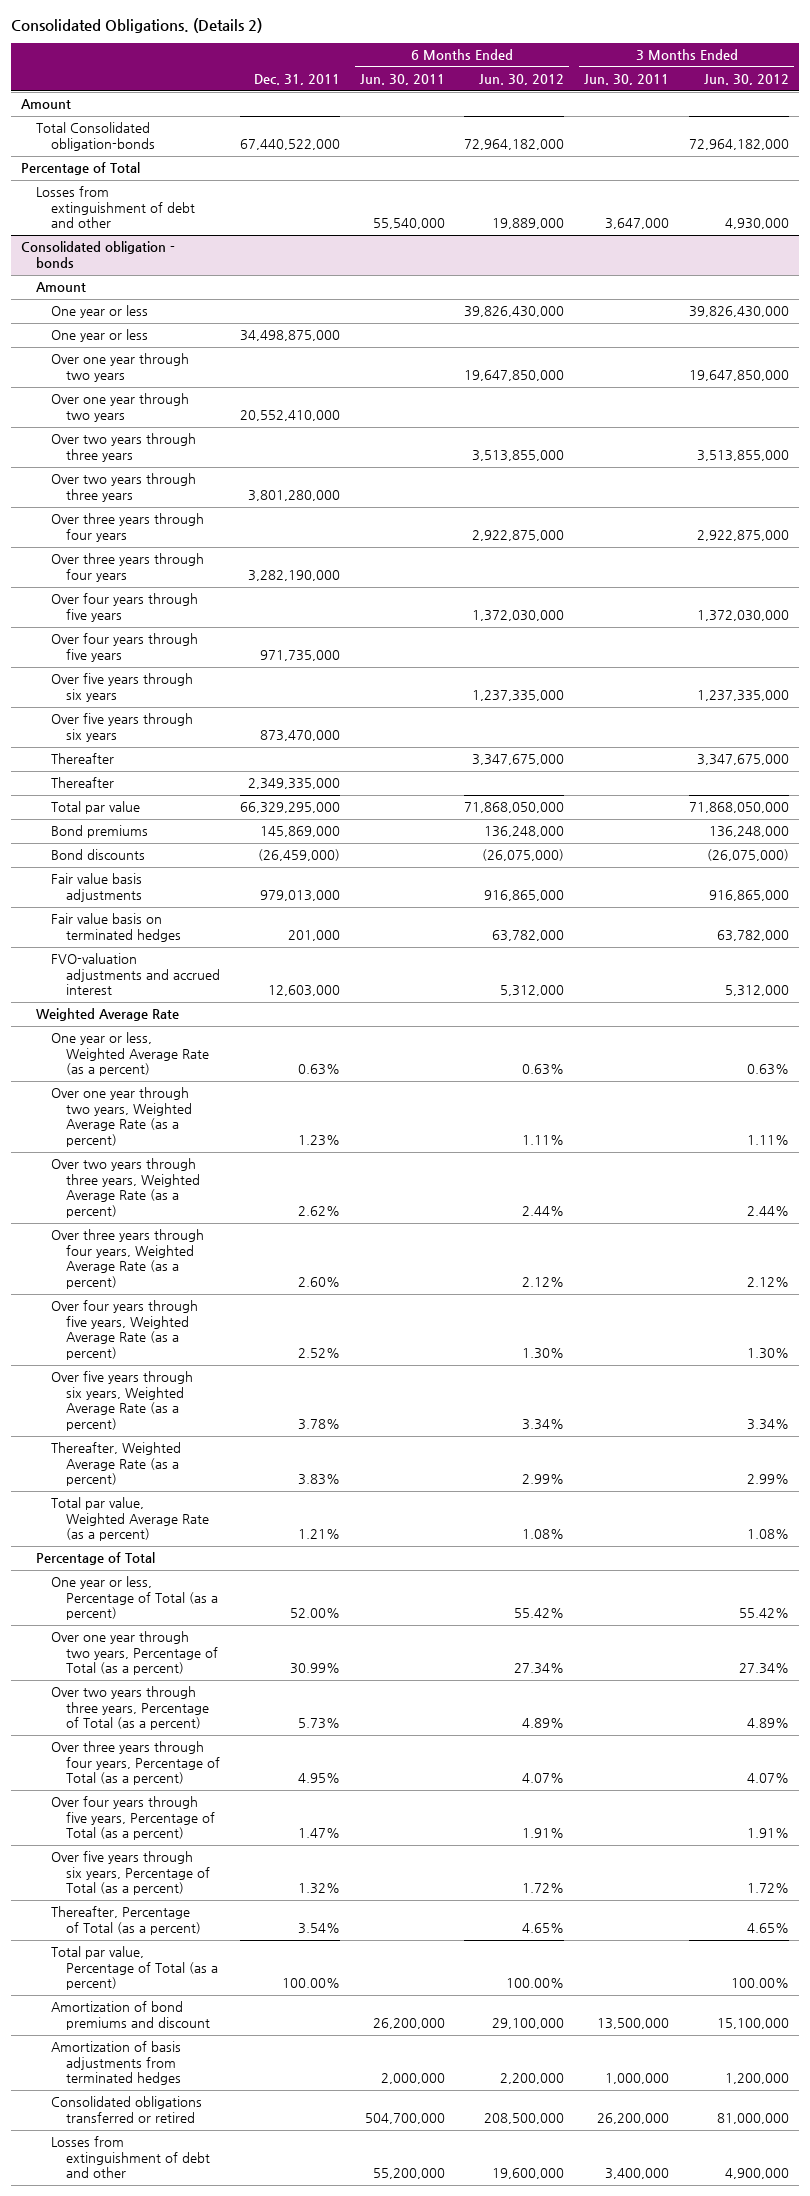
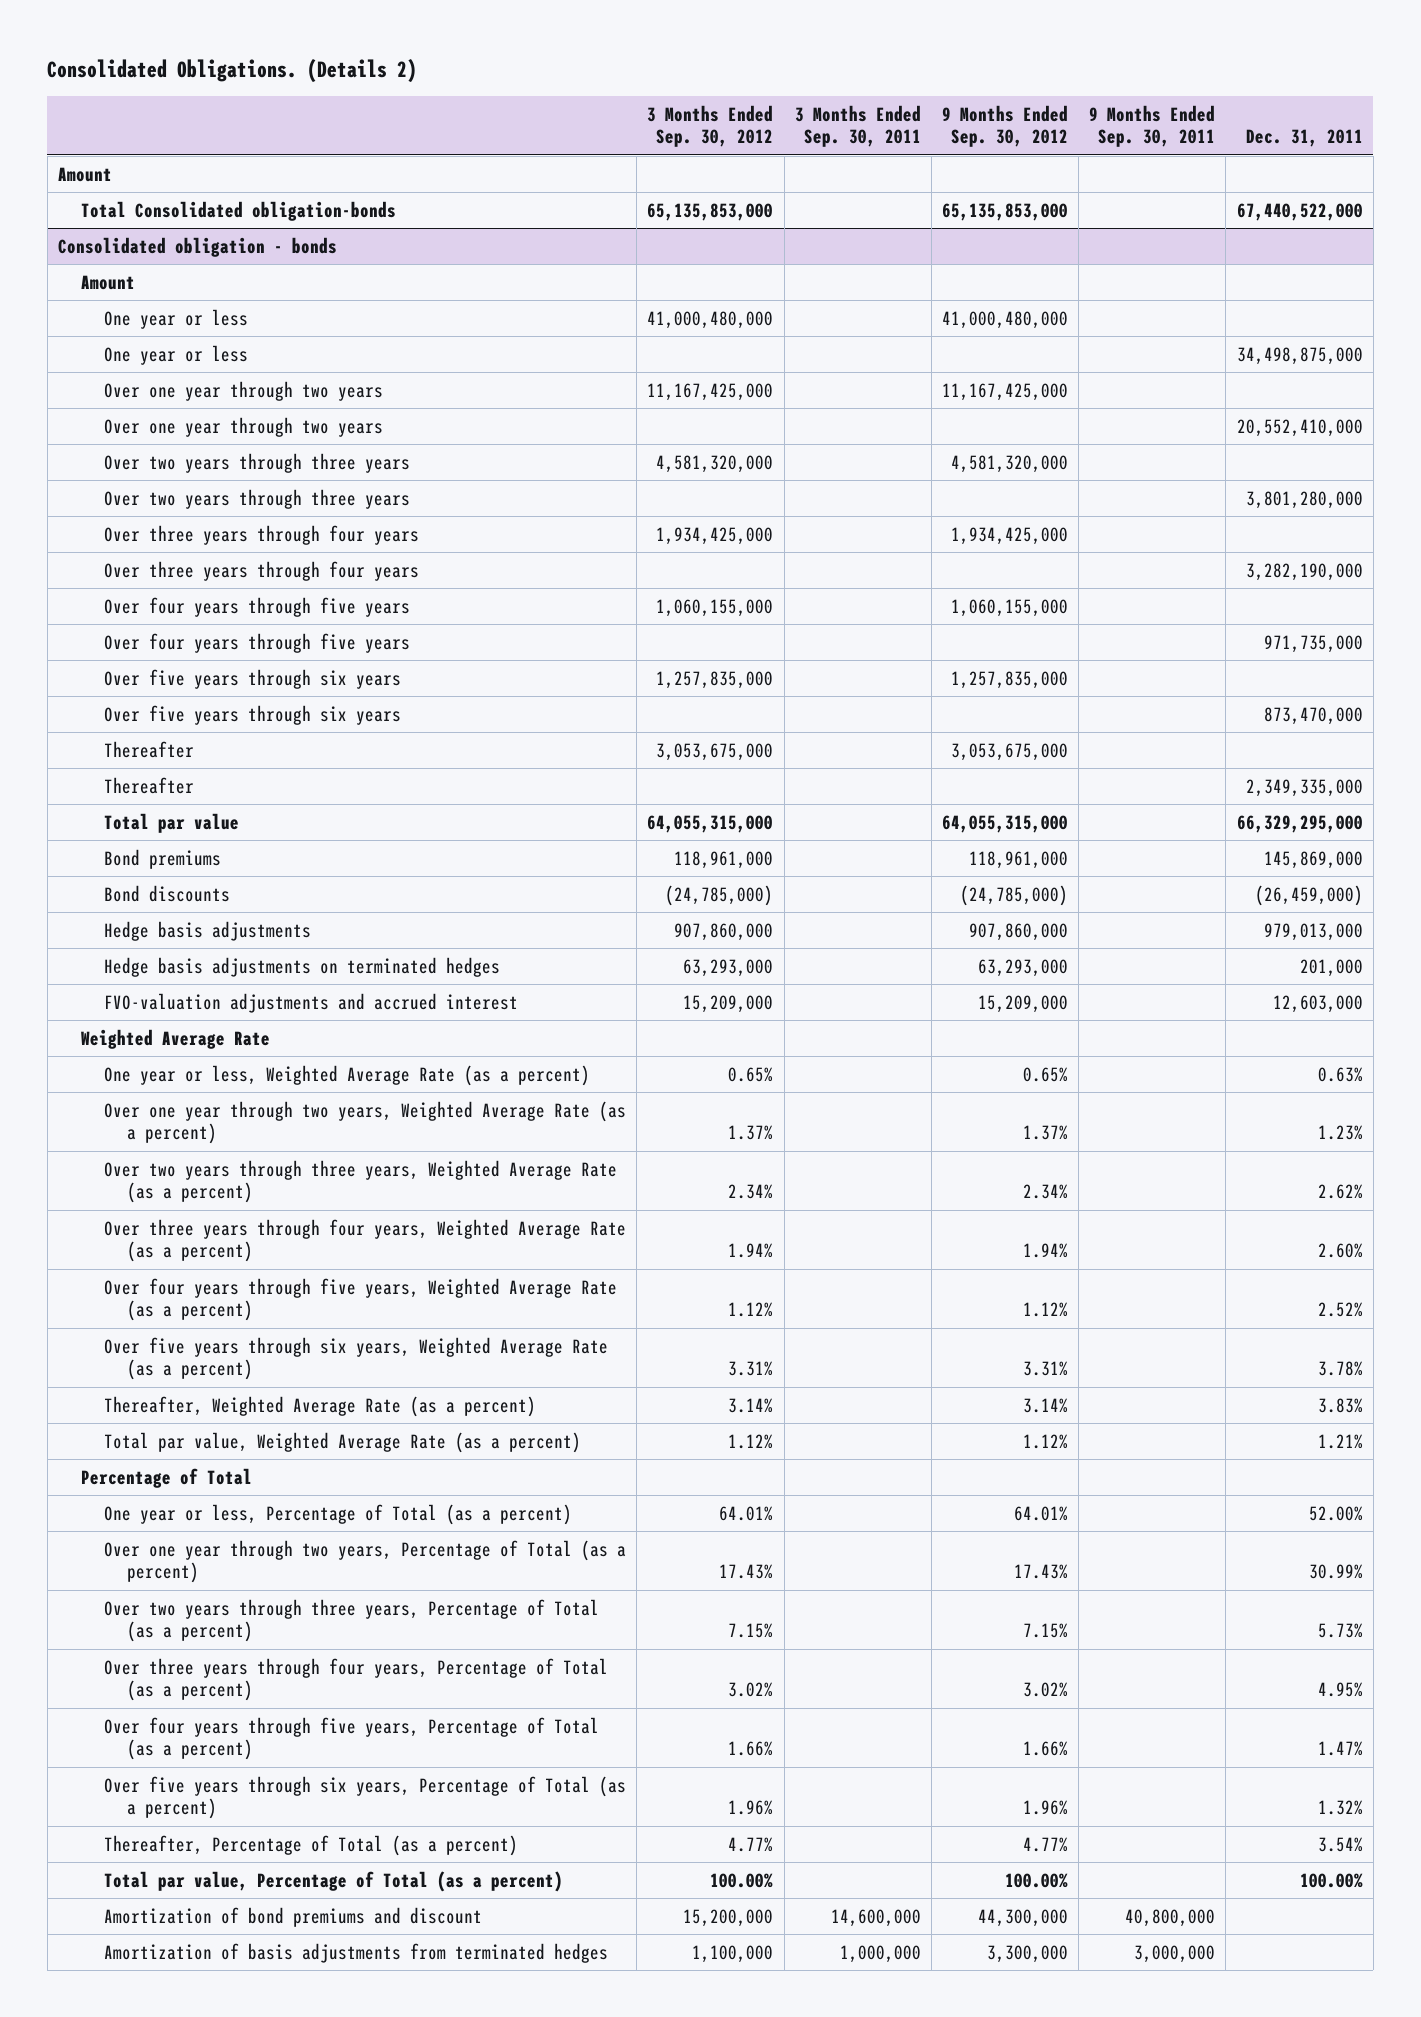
- | Dec. 31, 2011 | 6 Months Ended Jun. 30, 2011 | 6 Months Ended Jun. 30, 2012 | 3 Months Ended Jun. 30, 2011 | 3 Months Ended Jun. 30, 2012
+ | 3 Months Ended Sep. 30, 2012 | 3 Months Ended Sep. 30, 2011 | 9 Months Ended Sep. 30, 2012 | 9 Months Ended Sep. 30, 2011 | Dec. 31, 2011
- Percentage of Total
- Losses from extinguishment of debt and other | | 55,540,000 | 19,889,000 | 3,647,000 | 4,930,000
@ Consolidated obligation - bonds
- Fair value basis adjustments | 979,013,000 | | 916,865,000 | | 916,865,000
- Fair value basis on terminated hedges | 201,000 | | 63,782,000 | | 63,782,000
+ Hedge basis adjustments | 907,860,000 | | 907,860,000 | | 979,013,000
+ Hedge basis adjustments on terminated hedges | 63,293,000 | | 63,293,000 | | 201,000
- Consolidated obligations transferred or retired | | 504,700,000 | 208,500,000 | 26,200,000 | 81,000,000
- Losses from extinguishment of debt and other | | 55,200,000 | 19,600,000 | 3,400,000 | 4,900,000

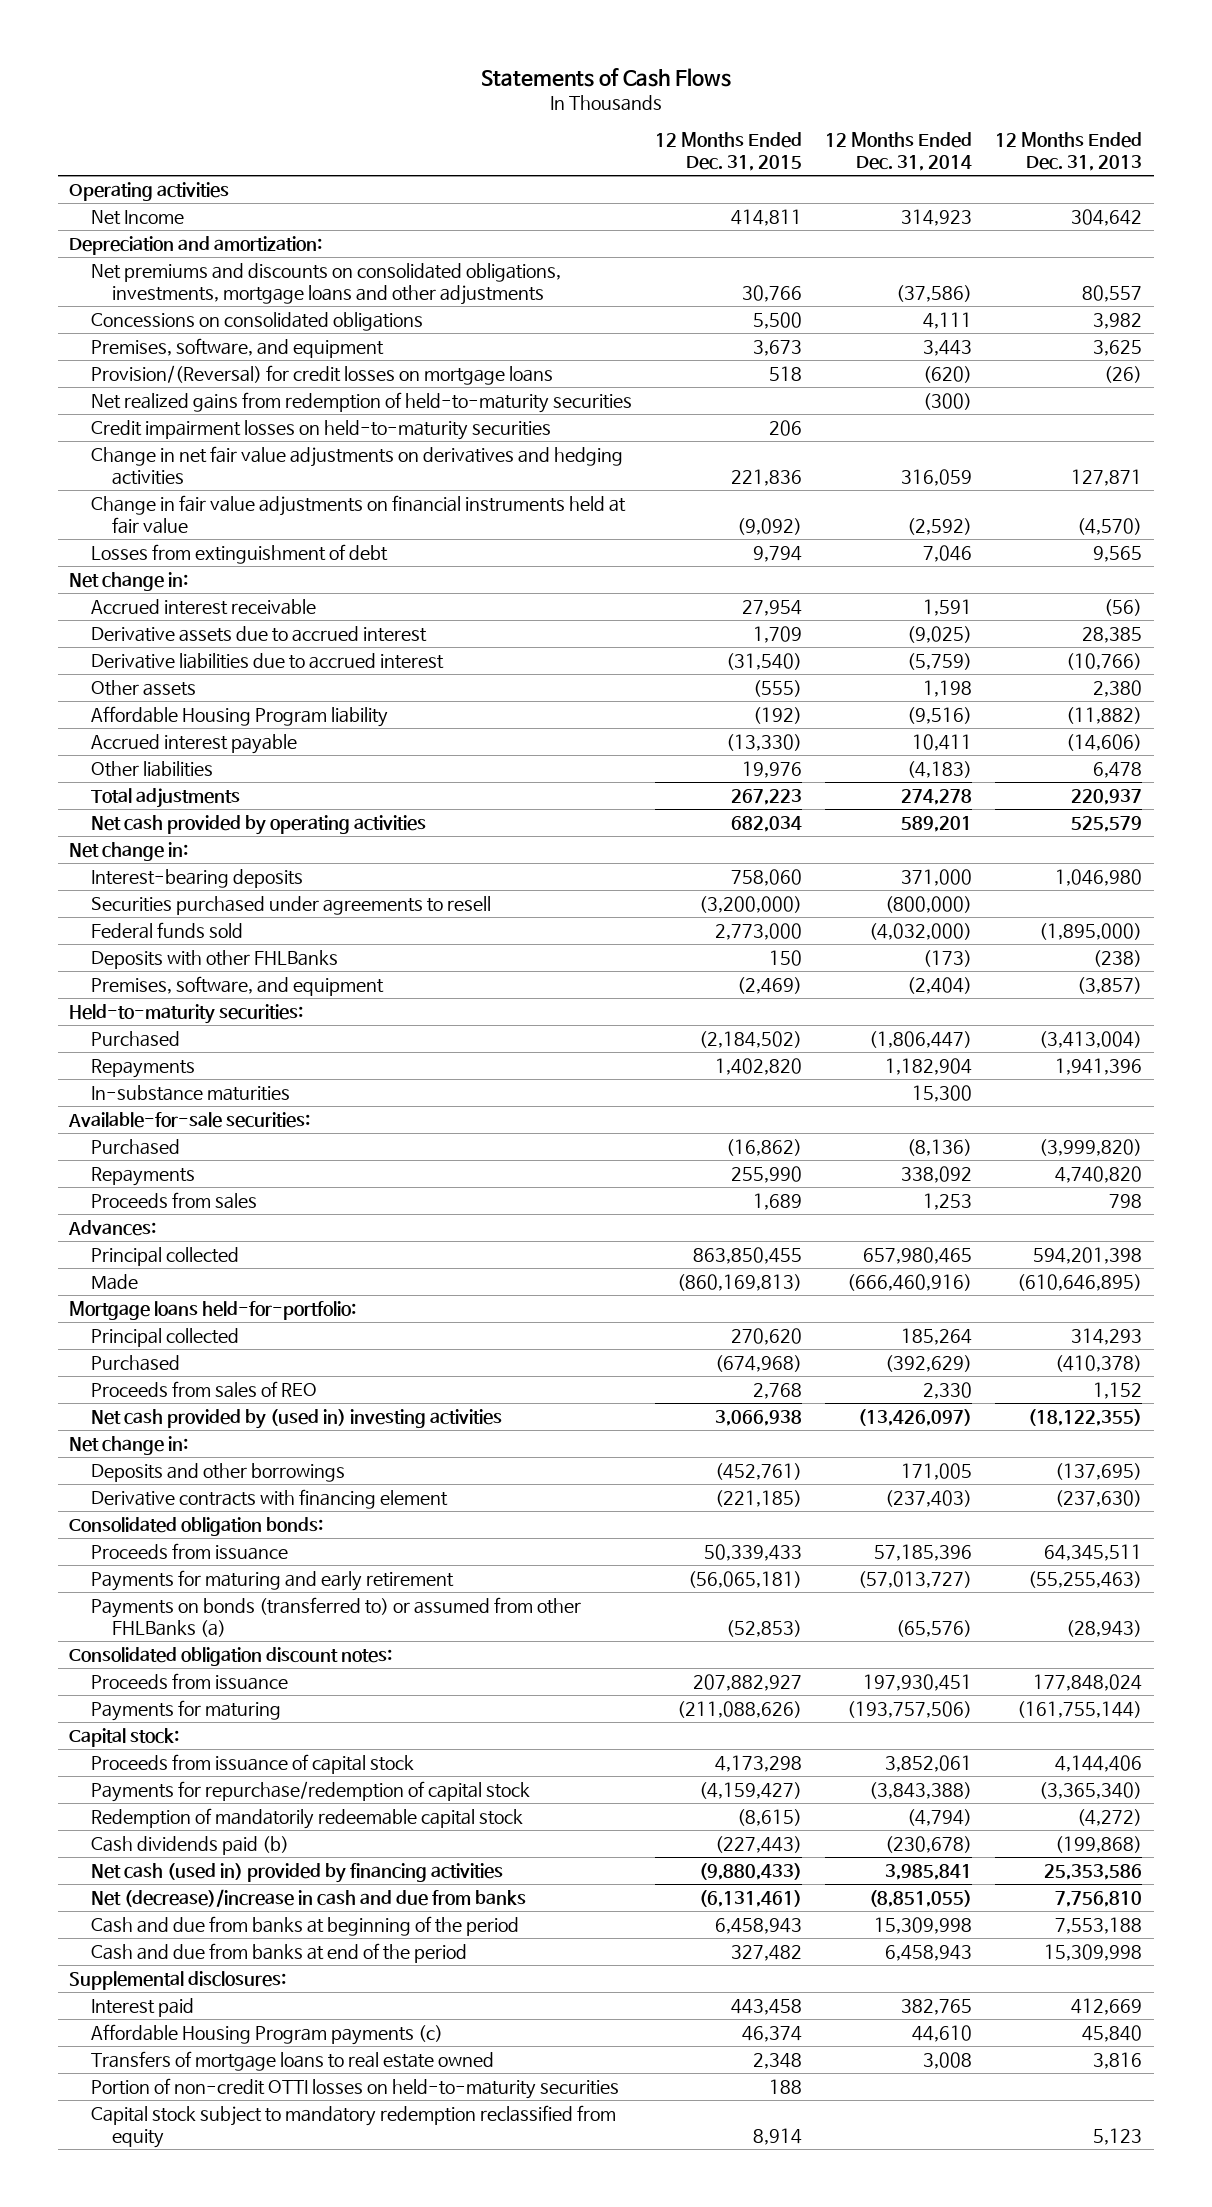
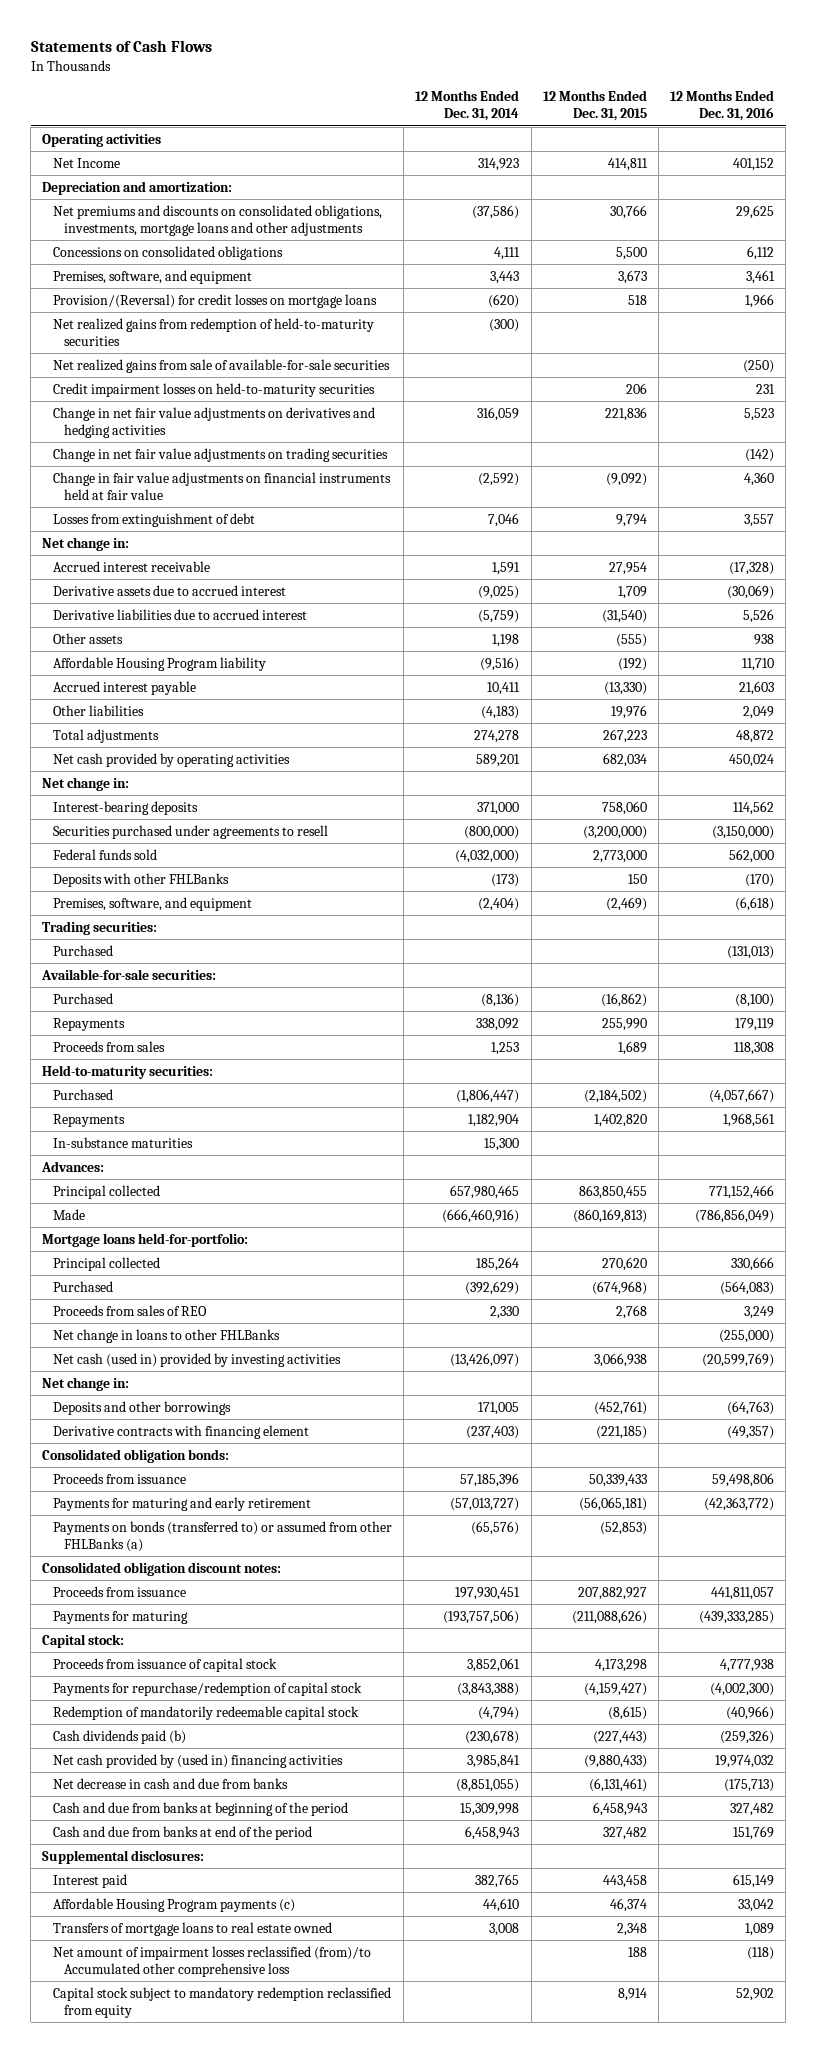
- | 12 Months Ended Dec. 31, 2015 | 12 Months Ended Dec. 31, 2014 | 12 Months Ended Dec. 31, 2013
+ | 12 Months Ended Dec. 31, 2014 | 12 Months Ended Dec. 31, 2015 | 12 Months Ended Dec. 31, 2016
+ Net realized gains from sale of available-for-sale securities | | | (250)
+ Change in net fair value adjustments on trading securities | | | (142)
+ Trading securities:
+ Purchased | | | (131,013)
moved down: Held-to-maturity securities:
moved down: Purchased | (1,806,447) | (2,184,502) | (4,057,667)
moved down: Repayments | 1,182,904 | 1,402,820 | 1,968,561
moved down: In-substance maturities | 15,300 | |
- Net cash provided by (used in) investing activities | 3,066,938 | (13,426,097) | (18,122,355)
+ Net change in loans to other FHLBanks | | | (255,000)
+ Net cash (used in) provided by investing activities | (13,426,097) | 3,066,938 | (20,599,769)
- Net cash (used in) provided by financing activities | (9,880,433) | 3,985,841 | 25,353,586
- Net (decrease)/increase in cash and due from banks | (6,131,461) | (8,851,055) | 7,756,810
+ Net cash provided by (used in) financing activities | 3,985,841 | (9,880,433) | 19,974,032
+ Net decrease in cash and due from banks | (8,851,055) | (6,131,461) | (175,713)
- Portion of non-credit OTTI losses on held-to-maturity securities | 188 | |
+ Net amount of impairment losses reclassified (from)/to Accumulated other comprehensive loss | | 188 | (118)

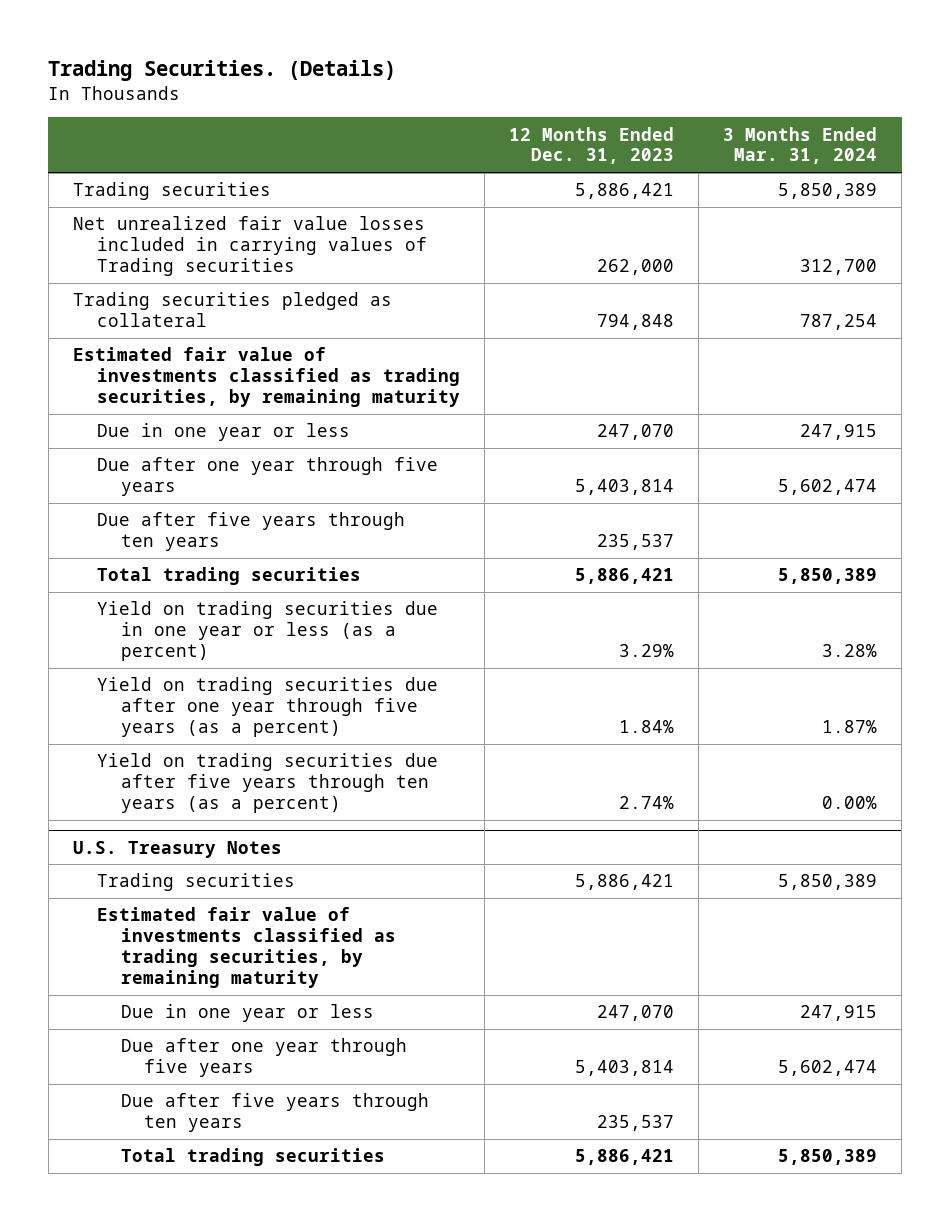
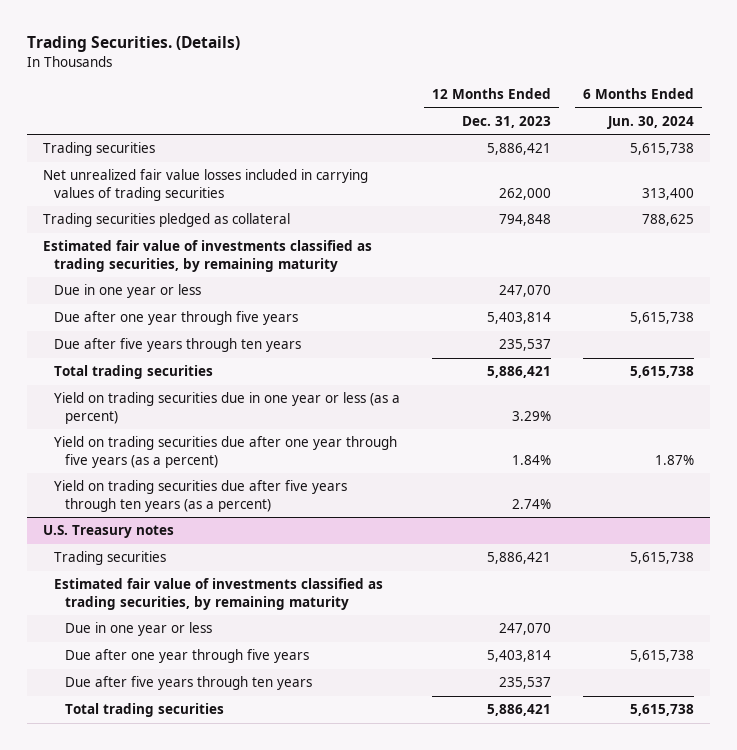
- | 12 Months Ended Dec. 31, 2023 | 3 Months Ended Mar. 31, 2024
+ | 12 Months Ended Dec. 31, 2023 | 6 Months Ended Jun. 30, 2024
- Net unrealized fair value losses included in carrying values of Trading securities | 262,000 | 312,700
+ Net unrealized fair value losses included in carrying values of trading securities | 262,000 | 313,400
- U.S. Treasury Notes
+ U.S. Treasury notes

